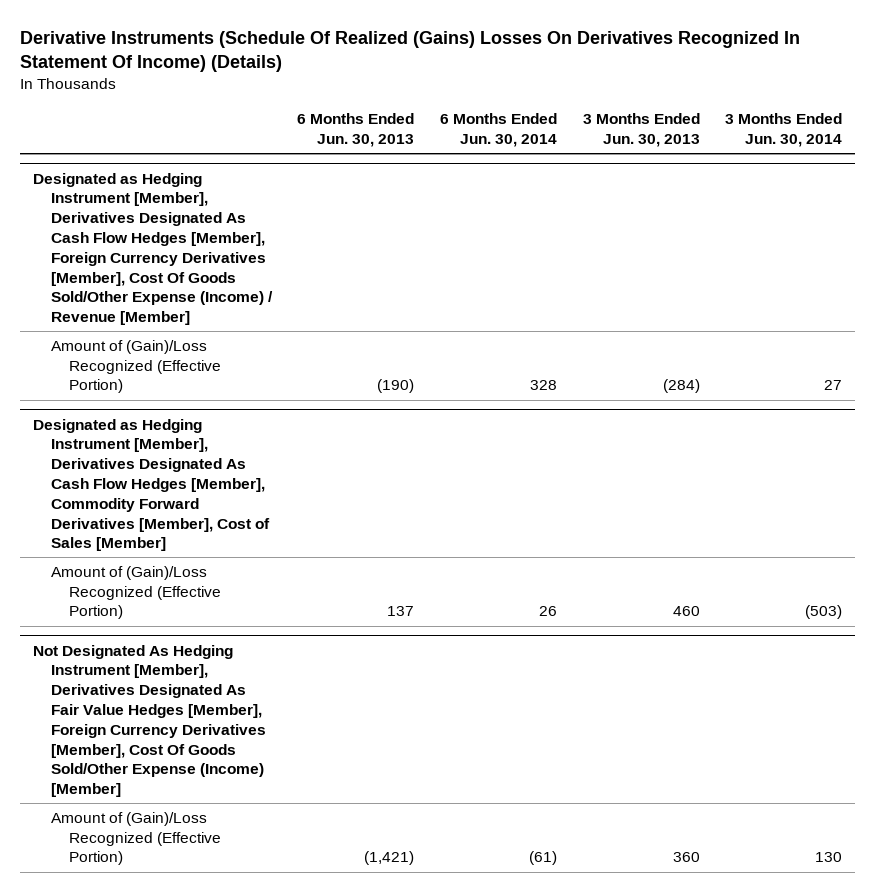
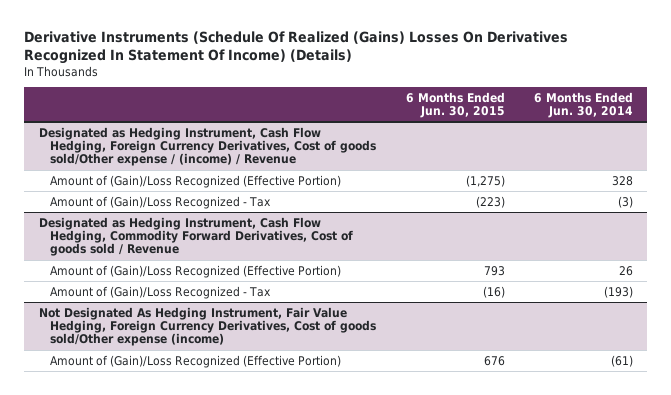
- | 6 Months Ended Jun. 30, 2013 | 6 Months Ended Jun. 30, 2014 | 3 Months Ended Jun. 30, 2013 | 3 Months Ended Jun. 30, 2014
+ | 6 Months Ended Jun. 30, 2015 | 6 Months Ended Jun. 30, 2014
- Designated as Hedging Instrument [Member], Derivatives Designated As Cash Flow Hedges [Member], Foreign Currency Derivatives [Member], Cost Of Goods Sold/Other Expense (Income) / Revenue [Member]
+ Designated as Hedging Instrument, Cash Flow Hedging, Foreign Currency Derivatives, Cost of goods sold/Other expense / (income) / Revenue
- Designated as Hedging Instrument [Member], Derivatives Designated As Cash Flow Hedges [Member], Commodity Forward Derivatives [Member], Cost of Sales [Member]
+ Amount of (Gain)/Loss Recognized - Tax | (223) | (3)
+ Designated as Hedging Instrument, Cash Flow Hedging, Commodity Forward Derivatives, Cost of goods sold / Revenue
- Not Designated As Hedging Instrument [Member], Derivatives Designated As Fair Value Hedges [Member], Foreign Currency Derivatives [Member], Cost Of Goods Sold/Other Expense (Income) [Member]
+ Amount of (Gain)/Loss Recognized - Tax | (16) | (193)
+ Not Designated As Hedging Instrument, Fair Value Hedging, Foreign Currency Derivatives, Cost of goods sold/Other expense (income)

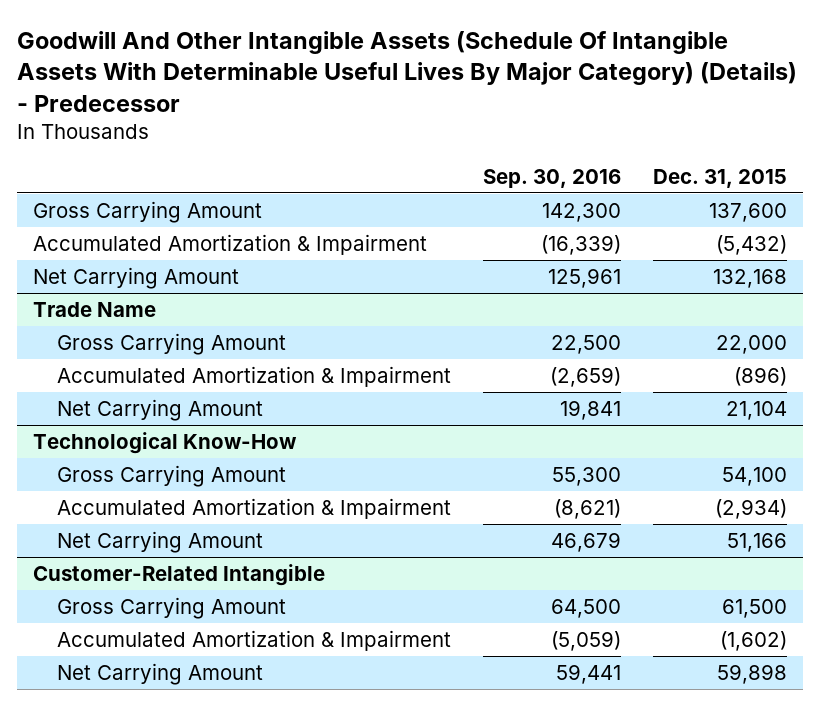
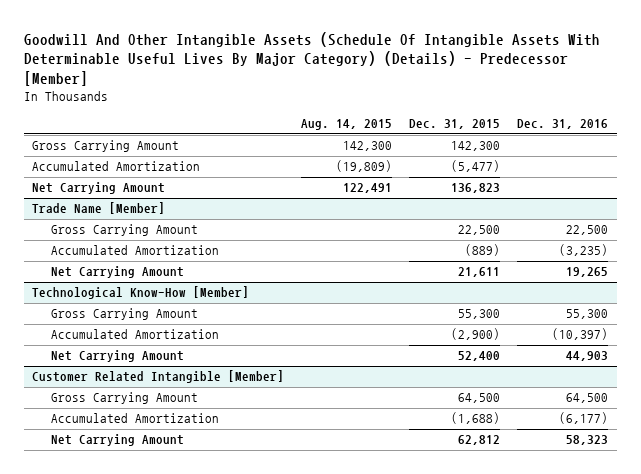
- Goodwill And Other Intangible Assets (Schedule Of Intangible Assets With Determinable Useful Lives By Major Category) (Details) - Predecessor
+ Goodwill And Other Intangible Assets (Schedule Of Intangible Assets With Determinable Useful Lives By Major Category) (Details) - Predecessor [Member]
- | Sep. 30, 2016 | Dec. 31, 2015
+ | Aug. 14, 2015 | Dec. 31, 2015 | Dec. 31, 2016
- Gross Carrying Amount | 142,300 | 137,600
- Accumulated Amortization & Impairment | (16,339) | (5,432)
- Net Carrying Amount | 125,961 | 132,168
- Trade Name
- Gross Carrying Amount | 22,500 | 22,000
- Accumulated Amortization & Impairment | (2,659) | (896)
- Net Carrying Amount | 19,841 | 21,104
- Technological Know-How
- Gross Carrying Amount | 55,300 | 54,100
- Accumulated Amortization & Impairment | (8,621) | (2,934)
- Net Carrying Amount | 46,679 | 51,166
- Customer-Related Intangible
- Gross Carrying Amount | 64,500 | 61,500
- Accumulated Amortization & Impairment | (5,059) | (1,602)
- Net Carrying Amount | 59,441 | 59,898
+ Gross Carrying Amount | 142,300 | 142,300 |
+ Accumulated Amortization | (19,809) | (5,477) |
+ Net Carrying Amount | 122,491 | 136,823 |
+ Trade Name [Member]
+ Gross Carrying Amount | | 22,500 | 22,500
+ Accumulated Amortization | | (889) | (3,235)
+ Net Carrying Amount | | 21,611 | 19,265
+ Technological Know-How [Member]
+ Gross Carrying Amount | | 55,300 | 55,300
+ Accumulated Amortization | | (2,900) | (10,397)
+ Net Carrying Amount | | 52,400 | 44,903
+ Customer Related Intangible [Member]
+ Gross Carrying Amount | | 64,500 | 64,500
+ Accumulated Amortization | | (1,688) | (6,177)
+ Net Carrying Amount | | 62,812 | 58,323

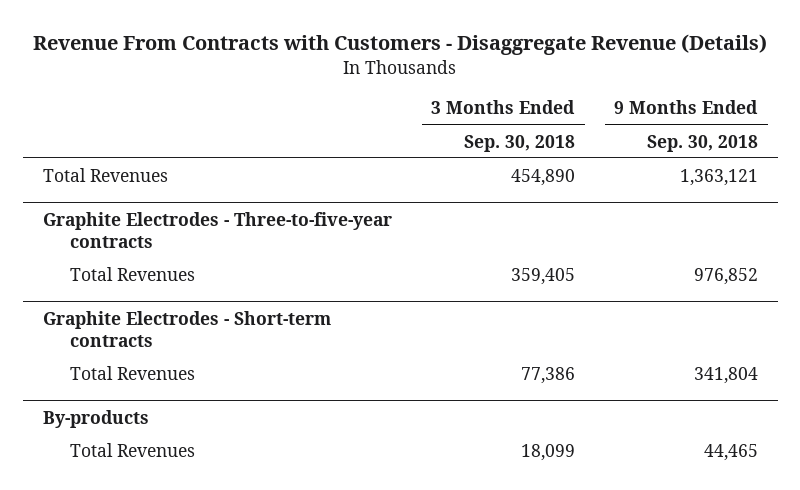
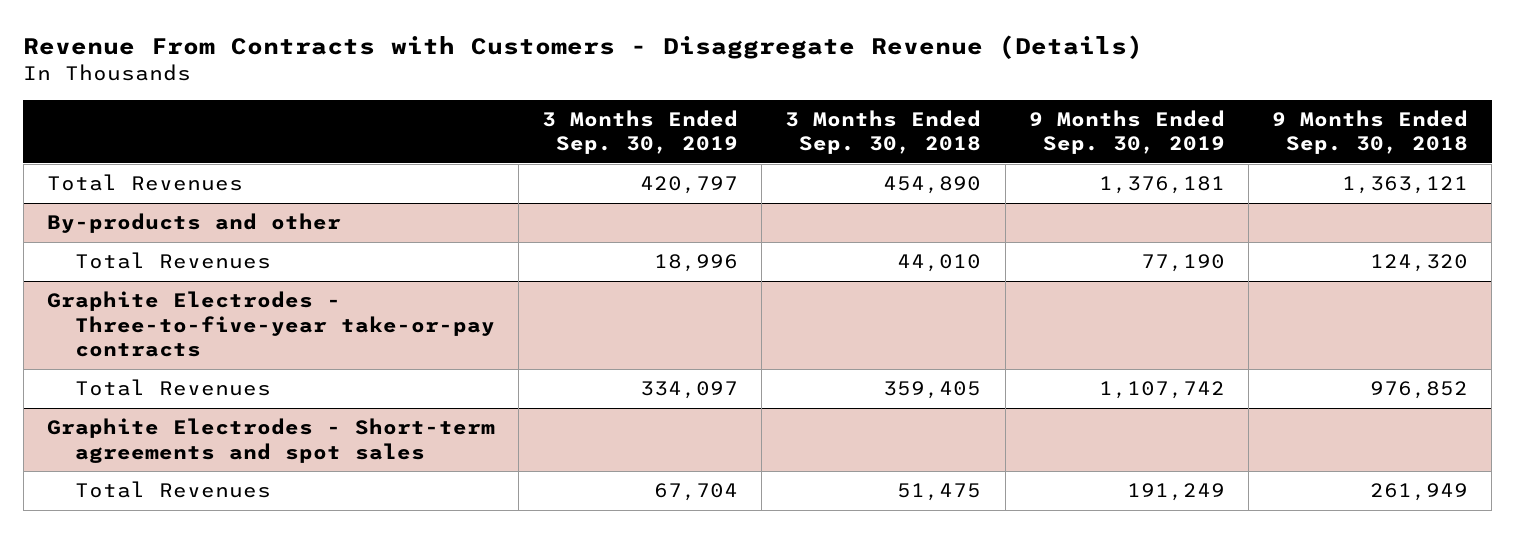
- | 3 Months Ended Sep. 30, 2018 | 9 Months Ended Sep. 30, 2018
+ | 3 Months Ended Sep. 30, 2019 | 3 Months Ended Sep. 30, 2018 | 9 Months Ended Sep. 30, 2019 | 9 Months Ended Sep. 30, 2018
- Graphite Electrodes - Three-to-five-year contracts
+ By-products and other
+ Total Revenues | 18,996 | 44,010 | 77,190 | 124,320
+ Graphite Electrodes - Three-to-five-year take-or-pay contracts
- Graphite Electrodes - Short-term contracts
- Total Revenues | 77,386 | 341,804
- By-products
- Total Revenues | 18,099 | 44,465
+ Graphite Electrodes - Short-term agreements and spot sales
+ Total Revenues | 67,704 | 51,475 | 191,249 | 261,949

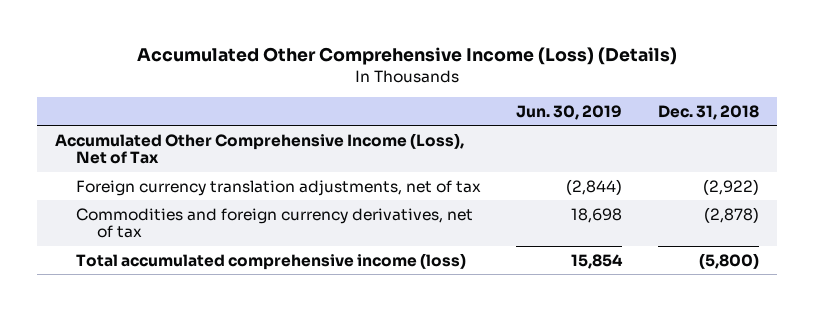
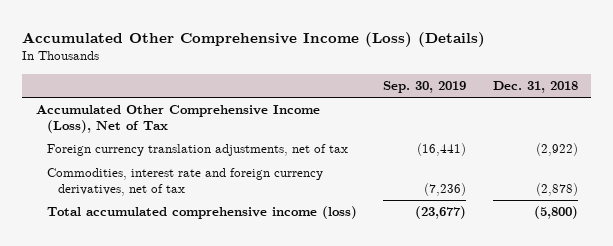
- | Jun. 30, 2019 | Dec. 31, 2018
+ | Sep. 30, 2019 | Dec. 31, 2018
- Commodities and foreign currency derivatives, net of tax | 18,698 | (2,878)
+ Commodities, interest rate and foreign currency derivatives, net of tax | (7,236) | (2,878)

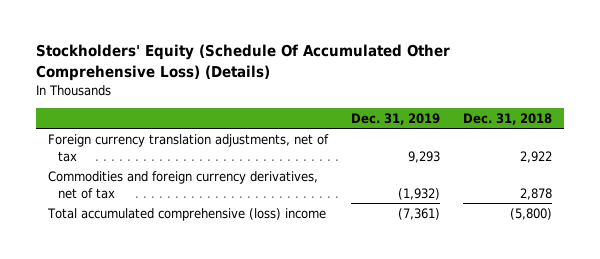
- Accumulated Other Comprehensive Income (Loss) (Details)
+ Stockholders' Equity (Schedule Of Accumulated Other Comprehensive Loss) (Details)
- | Sep. 30, 2019 | Dec. 31, 2018
+ | Dec. 31, 2019 | Dec. 31, 2018
- Accumulated Other Comprehensive Income (Loss), Net of Tax
- Foreign currency translation adjustments, net of tax | (16,441) | (2,922)
- Commodities, interest rate and foreign currency derivatives, net of tax | (7,236) | (2,878)
- Total accumulated comprehensive income (loss) | (23,677) | (5,800)
+ Foreign currency translation adjustments, net of tax | 9,293 | 2,922
+ Commodities and foreign currency derivatives, net of tax | (1,932) | 2,878
+ Total accumulated comprehensive (loss) income | (7,361) | (5,800)

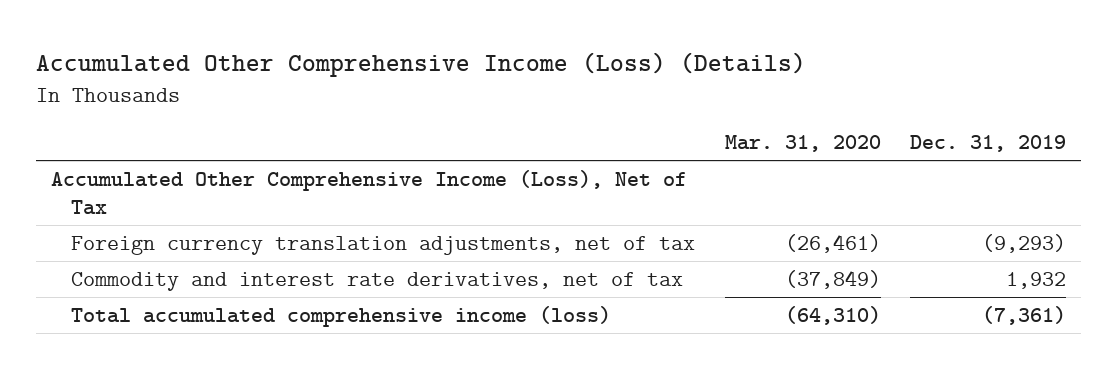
- Stockholders' Equity (Schedule Of Accumulated Other Comprehensive Loss) (Details)
+ Accumulated Other Comprehensive Income (Loss) (Details)
- | Dec. 31, 2019 | Dec. 31, 2018
+ | Mar. 31, 2020 | Dec. 31, 2019
- Foreign currency translation adjustments, net of tax | 9,293 | 2,922
- Commodities and foreign currency derivatives, net of tax | (1,932) | 2,878
- Total accumulated comprehensive (loss) income | (7,361) | (5,800)
+ Accumulated Other Comprehensive Income (Loss), Net of Tax
+ Foreign currency translation adjustments, net of tax | (26,461) | (9,293)
+ Commodity and interest rate derivatives, net of tax | (37,849) | 1,932
+ Total accumulated comprehensive income (loss) | (64,310) | (7,361)

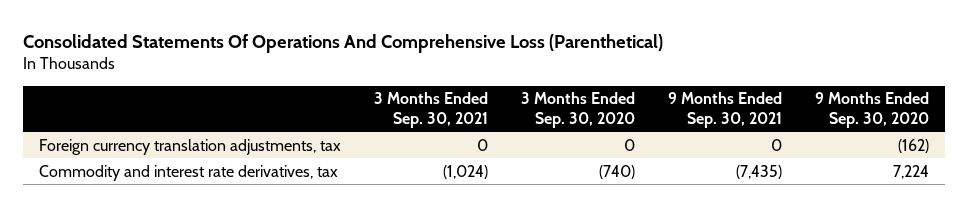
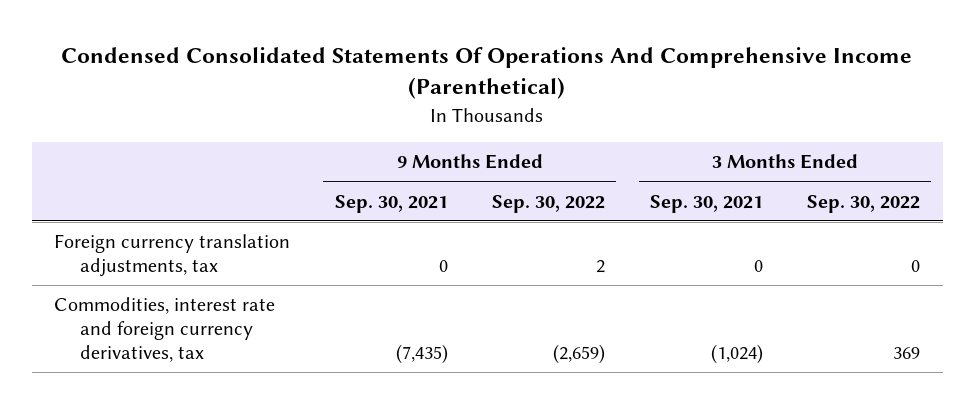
- Consolidated Statements Of Operations And Comprehensive Loss (Parenthetical)
+ Condensed Consolidated Statements Of Operations And Comprehensive Income (Parenthetical)
- | 3 Months Ended Sep. 30, 2021 | 3 Months Ended Sep. 30, 2020 | 9 Months Ended Sep. 30, 2021 | 9 Months Ended Sep. 30, 2020
+ | 9 Months Ended Sep. 30, 2021 | 9 Months Ended Sep. 30, 2022 | 3 Months Ended Sep. 30, 2021 | 3 Months Ended Sep. 30, 2022
- Commodity and interest rate derivatives, tax | (1,024) | (740) | (7,435) | 7,224
+ Commodities, interest rate and foreign currency derivatives, tax | (7,435) | (2,659) | (1,024) | 369

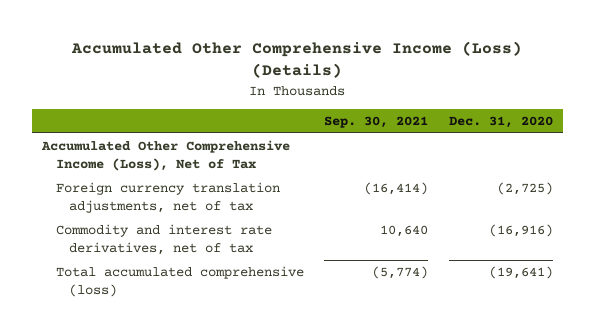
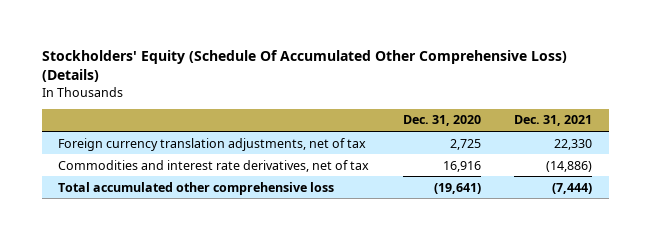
- Accumulated Other Comprehensive Income (Loss) (Details)
+ Stockholders' Equity (Schedule Of Accumulated Other Comprehensive Loss) (Details)
- | Sep. 30, 2021 | Dec. 31, 2020
+ | Dec. 31, 2020 | Dec. 31, 2021
- Accumulated Other Comprehensive Income (Loss), Net of Tax
- Foreign currency translation adjustments, net of tax | (16,414) | (2,725)
- Commodity and interest rate derivatives, net of tax | 10,640 | (16,916)
- Total accumulated comprehensive (loss) | (5,774) | (19,641)
+ Foreign currency translation adjustments, net of tax | 2,725 | 22,330
+ Commodities and interest rate derivatives, net of tax | 16,916 | (14,886)
+ Total accumulated other comprehensive loss | (19,641) | (7,444)

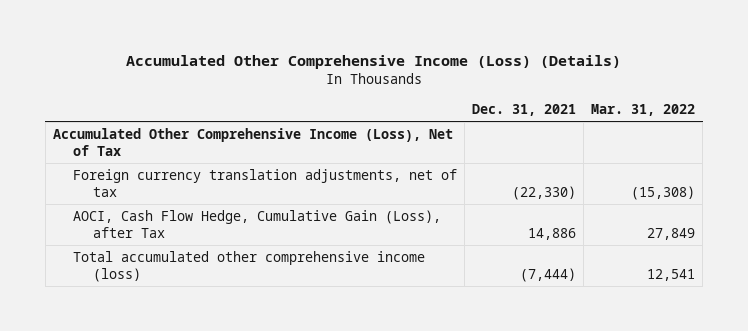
- Stockholders' Equity (Schedule Of Accumulated Other Comprehensive Loss) (Details)
+ Accumulated Other Comprehensive Income (Loss) (Details)
- | Dec. 31, 2020 | Dec. 31, 2021
+ | Dec. 31, 2021 | Mar. 31, 2022
- Foreign currency translation adjustments, net of tax | 2,725 | 22,330
- Commodities and interest rate derivatives, net of tax | 16,916 | (14,886)
- Total accumulated other comprehensive loss | (19,641) | (7,444)
+ Accumulated Other Comprehensive Income (Loss), Net of Tax
+ Foreign currency translation adjustments, net of tax | (22,330) | (15,308)
+ AOCI, Cash Flow Hedge, Cumulative Gain (Loss), after Tax | 14,886 | 27,849
+ Total accumulated other comprehensive income (loss) | (7,444) | 12,541

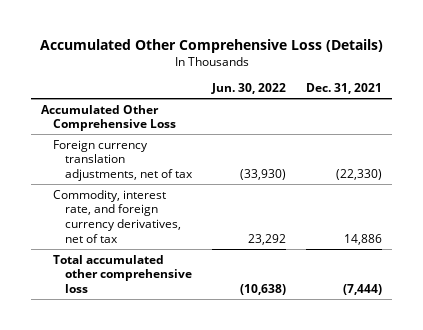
- Accumulated Other Comprehensive Income (Loss) (Details)
+ Accumulated Other Comprehensive Loss (Details)
- | Dec. 31, 2021 | Mar. 31, 2022
+ | Jun. 30, 2022 | Dec. 31, 2021
- Accumulated Other Comprehensive Income (Loss), Net of Tax
+ Accumulated Other Comprehensive Loss
- AOCI, Cash Flow Hedge, Cumulative Gain (Loss), after Tax | 14,886 | 27,849
- Total accumulated other comprehensive income (loss) | (7,444) | 12,541
+ Commodity, interest rate, and foreign currency derivatives, net of tax | 23,292 | 14,886
+ Total accumulated other comprehensive loss | (10,638) | (7,444)

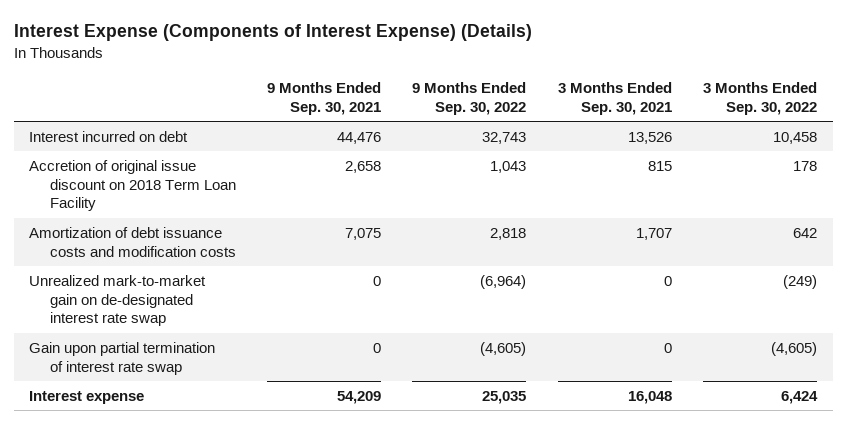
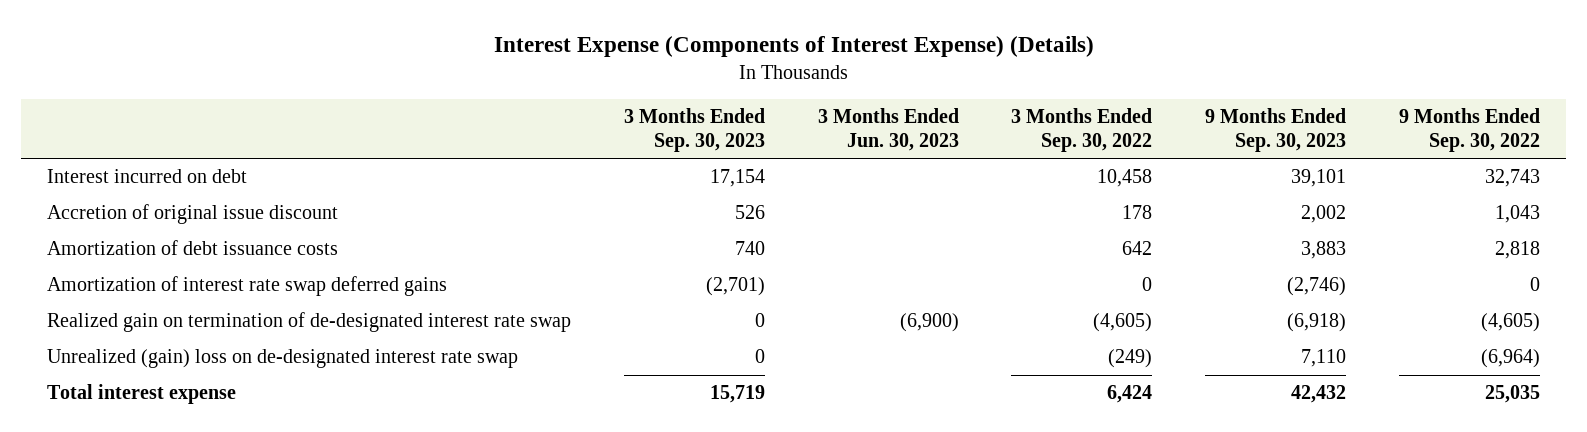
- | 9 Months Ended Sep. 30, 2021 | 9 Months Ended Sep. 30, 2022 | 3 Months Ended Sep. 30, 2021 | 3 Months Ended Sep. 30, 2022
+ | 3 Months Ended Sep. 30, 2023 | 3 Months Ended Jun. 30, 2023 | 3 Months Ended Sep. 30, 2022 | 9 Months Ended Sep. 30, 2023 | 9 Months Ended Sep. 30, 2022
- Accretion of original issue discount on 2018 Term Loan Facility | 2,658 | 1,043 | 815 | 178
- Amortization of debt issuance costs and modification costs | 7,075 | 2,818 | 1,707 | 642
- Unrealized mark-to-market gain on de-designated interest rate swap | 0 | (6,964) | 0 | (249)
- Gain upon partial termination of interest rate swap | 0 | (4,605) | 0 | (4,605)
- Interest expense | 54,209 | 25,035 | 16,048 | 6,424
+ Accretion of original issue discount | 526 | | 178 | 2,002 | 1,043
+ Amortization of debt issuance costs | 740 | | 642 | 3,883 | 2,818
+ Amortization of interest rate swap deferred gains | (2,701) | | 0 | (2,746) | 0
+ Realized gain on termination of de-designated interest rate swap | 0 | (6,900) | (4,605) | (6,918) | (4,605)
+ Unrealized (gain) loss on de-designated interest rate swap | 0 | | (249) | 7,110 | (6,964)
+ Total interest expense | 15,719 | | 6,424 | 42,432 | 25,035

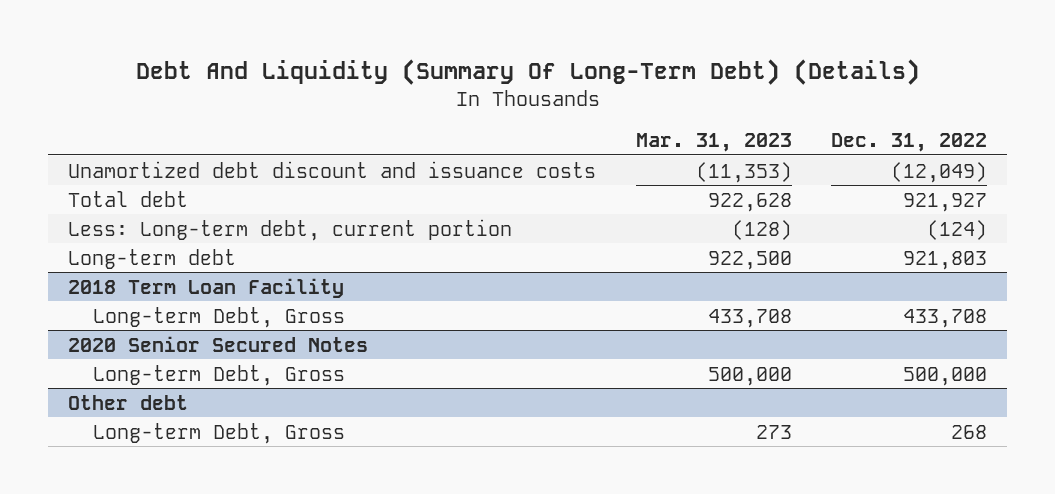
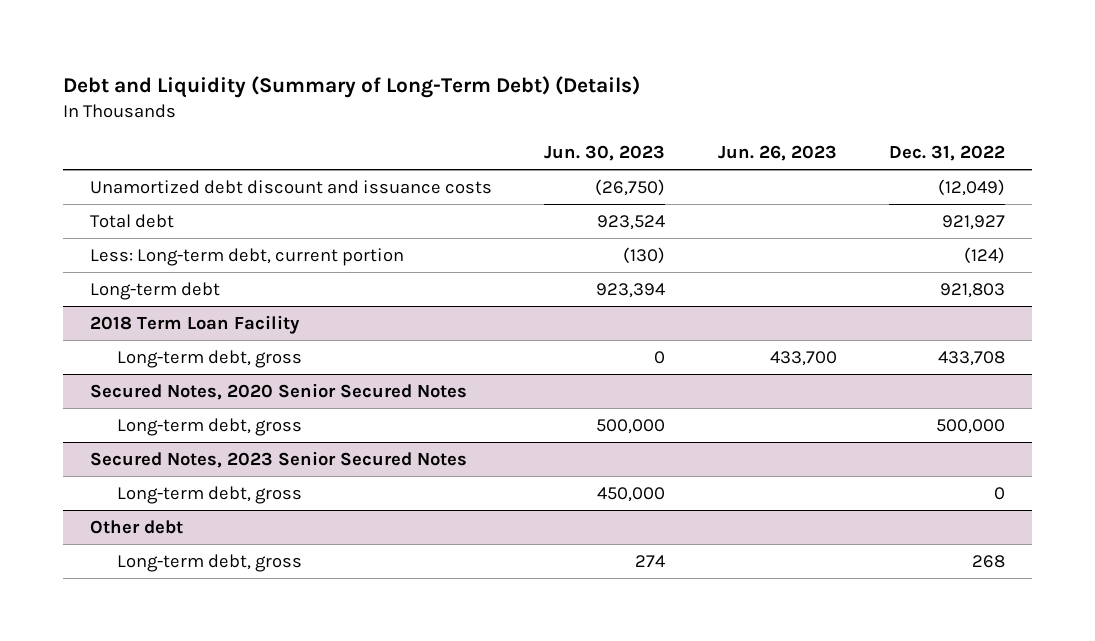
- Debt And Liquidity (Summary Of Long-Term Debt) (Details)
+ Debt and Liquidity (Summary of Long-Term Debt) (Details)
- | Mar. 31, 2023 | Dec. 31, 2022
+ | Jun. 30, 2023 | Jun. 26, 2023 | Dec. 31, 2022
@ 2018 Term Loan Facility
- Long-term Debt, Gross | 433,708 | 433,708
- 2020 Senior Secured Notes
- Long-term Debt, Gross | 500,000 | 500,000
@ 2018 Term Loan Facility
+ Long-term debt, gross | 0 | 433,700 | 433,708
+ Secured Notes, 2020 Senior Secured Notes
+ Long-term debt, gross | 500,000 | | 500,000
+ Secured Notes, 2023 Senior Secured Notes
+ Long-term debt, gross | 450,000 | | 0
@ Other debt
- Long-term Debt, Gross | 273 | 268
+ Long-term debt, gross | 274 | | 268

